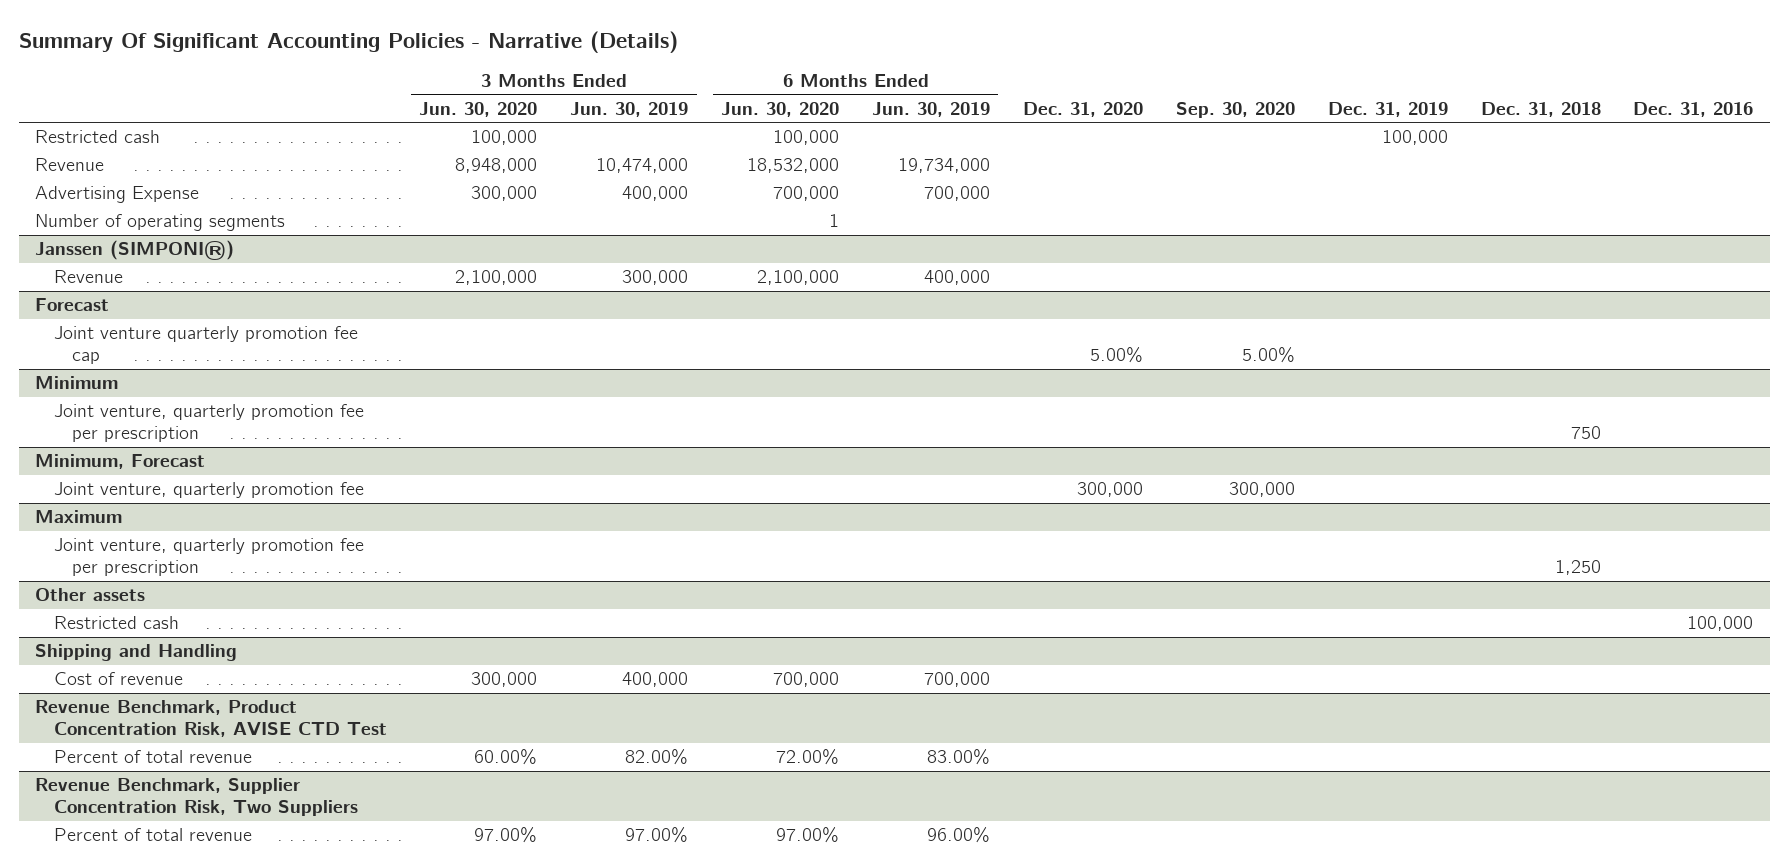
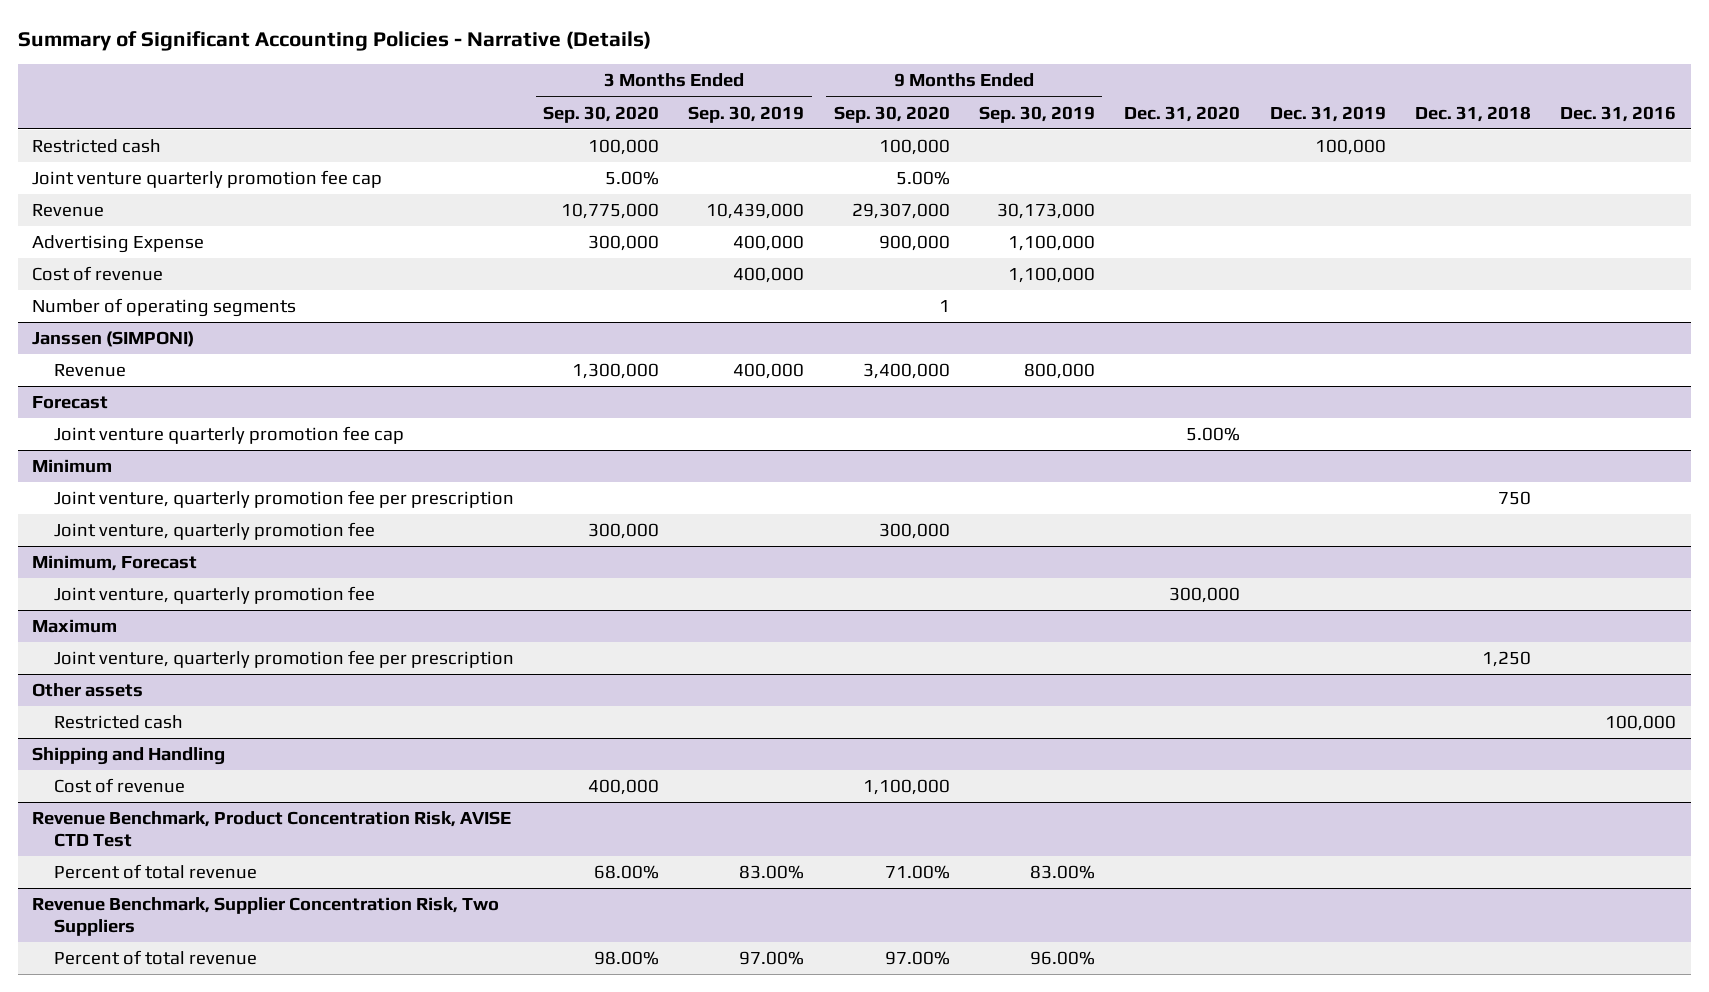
- Summary Of Significant Accounting Policies - Narrative (Details)
+ Summary of Significant Accounting Policies - Narrative (Details)
- | 3 Months Ended Jun. 30, 2020 | 3 Months Ended Jun. 30, 2019 | 6 Months Ended Jun. 30, 2020 | 6 Months Ended Jun. 30, 2019 | Dec. 31, 2020 | Sep. 30, 2020 | Dec. 31, 2019 | Dec. 31, 2018 | Dec. 31, 2016
+ | 3 Months Ended Sep. 30, 2020 | 3 Months Ended Sep. 30, 2019 | 9 Months Ended Sep. 30, 2020 | 9 Months Ended Sep. 30, 2019 | Dec. 31, 2020 | Dec. 31, 2019 | Dec. 31, 2018 | Dec. 31, 2016
+ Joint venture quarterly promotion fee cap | 5.00% | | 5.00% | | | | |
+ Cost of revenue | | 400,000 | | 1,100,000 | | | |
- Janssen (SIMPONI®)
+ Janssen (SIMPONI)
@ Minimum
+ Joint venture, quarterly promotion fee | 300,000 | | 300,000 | | | | |

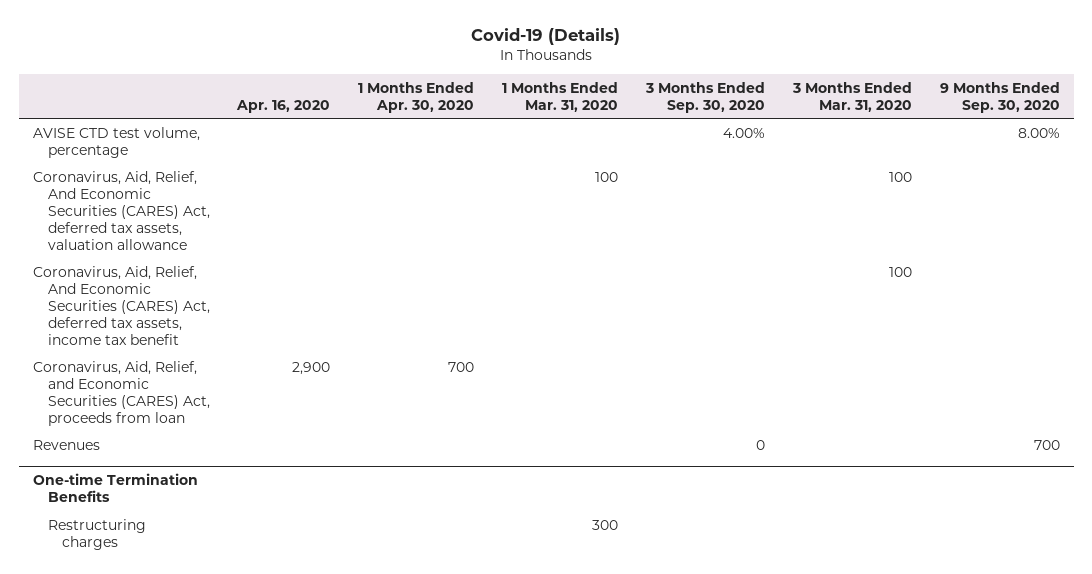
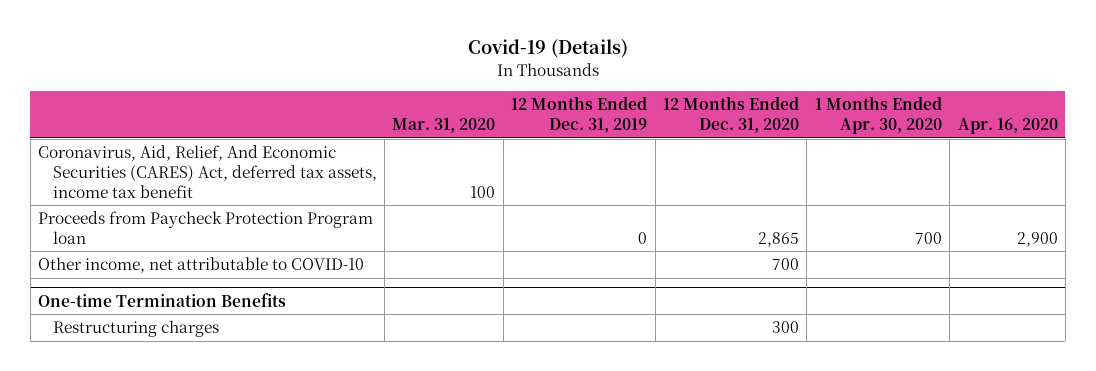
- | Apr. 16, 2020 | 1 Months Ended Apr. 30, 2020 | 1 Months Ended Mar. 31, 2020 | 3 Months Ended Sep. 30, 2020 | 3 Months Ended Mar. 31, 2020 | 9 Months Ended Sep. 30, 2020
+ | Mar. 31, 2020 | 12 Months Ended Dec. 31, 2019 | 12 Months Ended Dec. 31, 2020 | 1 Months Ended Apr. 30, 2020 | Apr. 16, 2020
- AVISE CTD test volume, percentage | | | | 4.00% | | 8.00%
- Coronavirus, Aid, Relief, And Economic Securities (CARES) Act, deferred tax assets, valuation allowance | | | 100 | | 100 |
- Coronavirus, Aid, Relief, and Economic Securities (CARES) Act, proceeds from loan | 2,900 | 700 | | | |
- Revenues | | | | 0 | | 700
+ Proceeds from Paycheck Protection Program loan | | 0 | 2,865 | 700 | 2,900
+ Other income, net attributable to COVID-10 | | | 700 | |

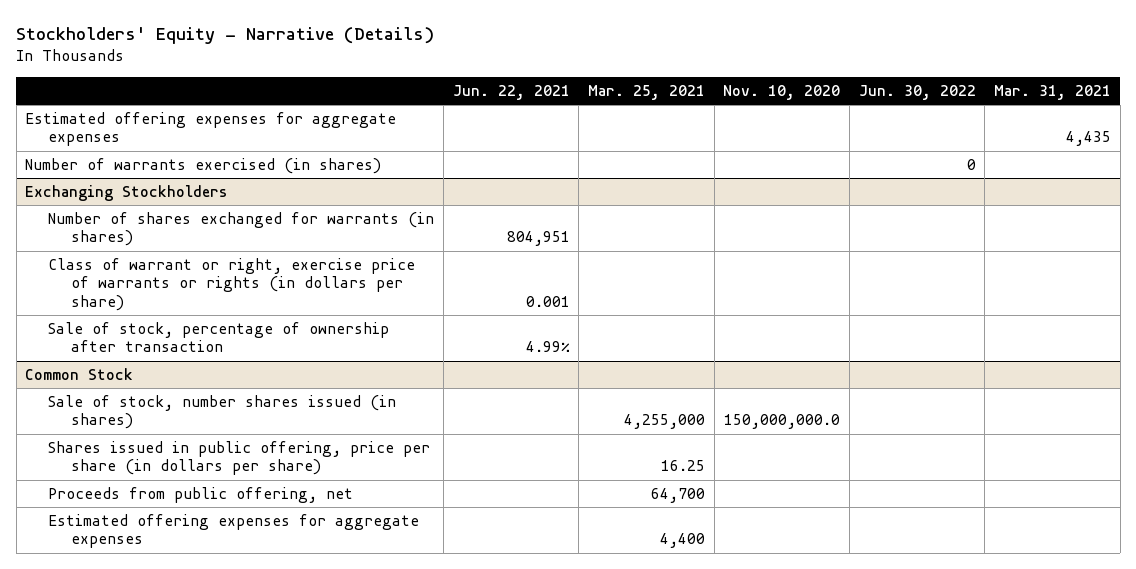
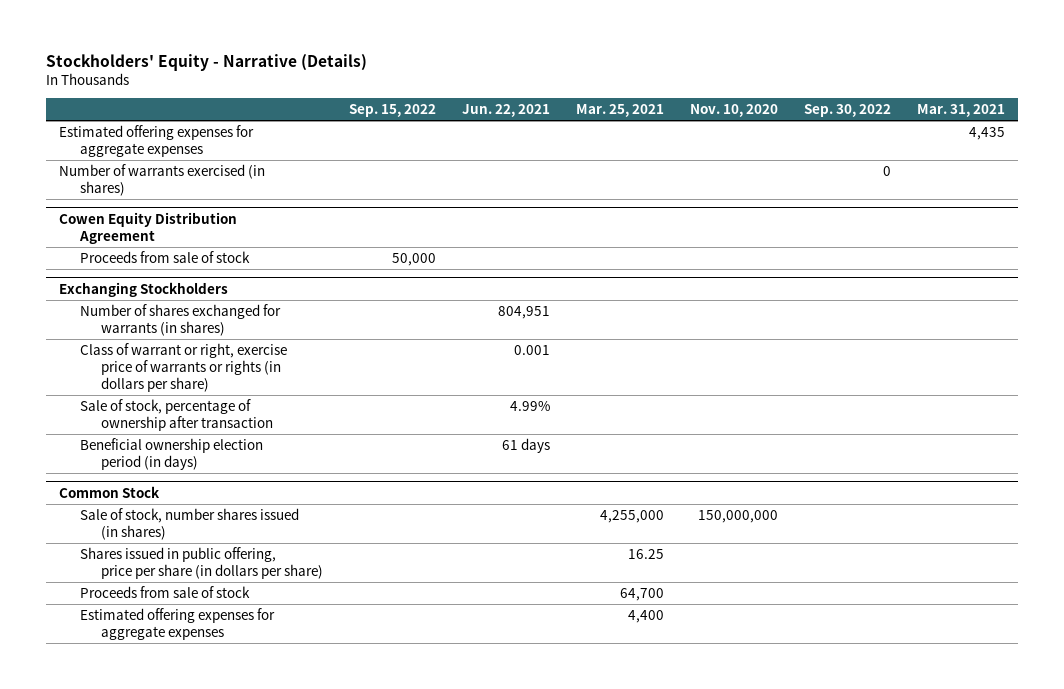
- | Jun. 22, 2021 | Mar. 25, 2021 | Nov. 10, 2020 | Jun. 30, 2022 | Mar. 31, 2021
+ | Sep. 15, 2022 | Jun. 22, 2021 | Mar. 25, 2021 | Nov. 10, 2020 | Sep. 30, 2022 | Mar. 31, 2021
+ Cowen Equity Distribution Agreement
+ Proceeds from sale of stock | 50,000 | | | | |
@ Exchanging Stockholders
+ Beneficial ownership election period (in days) | | 61 days | | | |
@ Common Stock
- Sale of stock, number shares issued (in shares) | | 4,255,000 | 150,000,000.0 | |
+ Sale of stock, number shares issued (in shares) | | | 4,255,000 | 150,000,000 | |
- Proceeds from public offering, net | | 64,700 | | |
+ Proceeds from sale of stock | | | 64,700 | | |

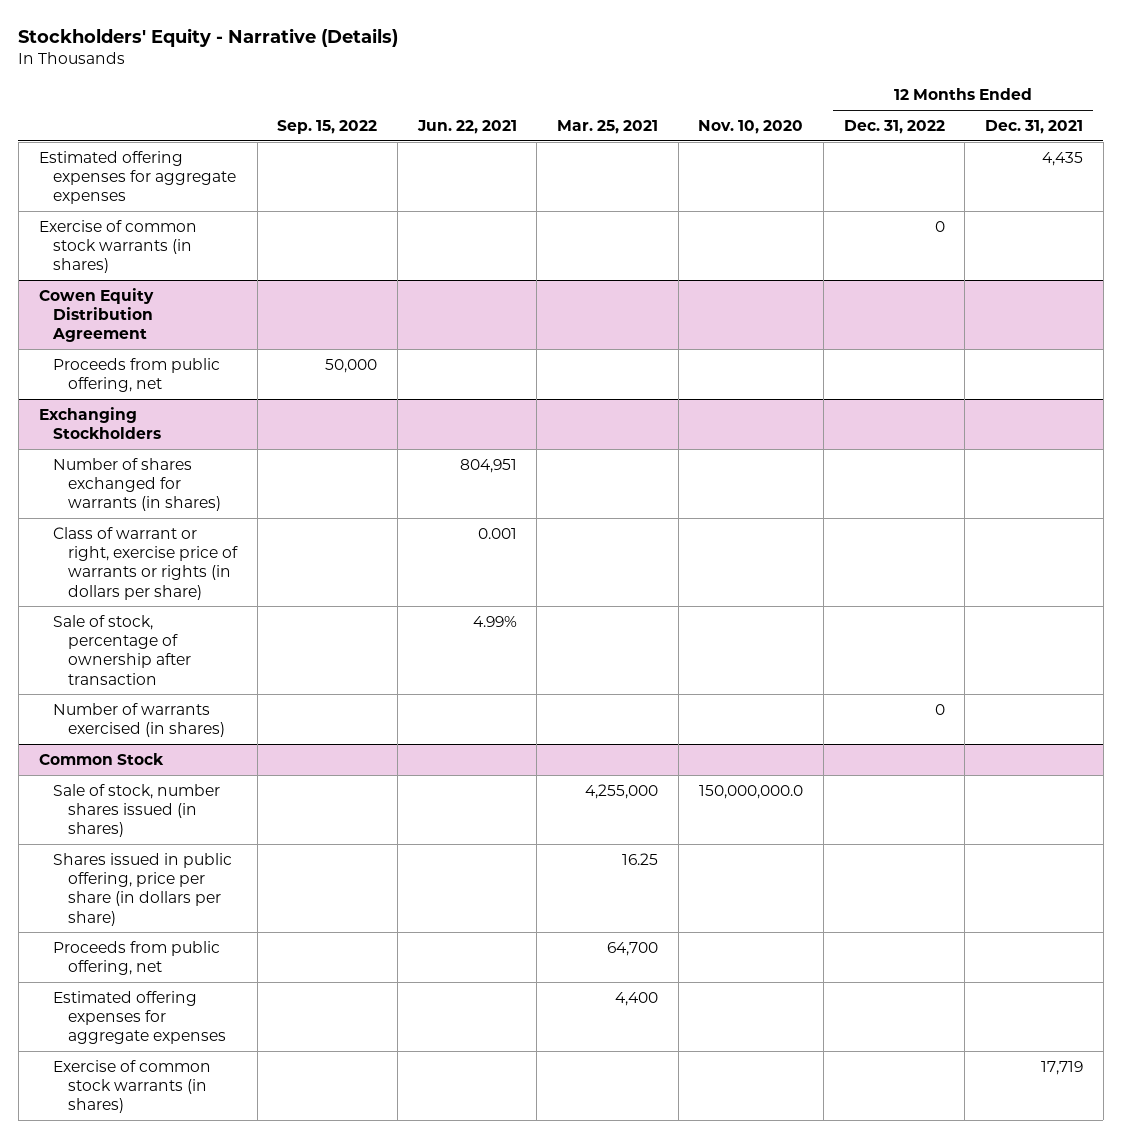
- | Sep. 15, 2022 | Jun. 22, 2021 | Mar. 25, 2021 | Nov. 10, 2020 | Sep. 30, 2022 | Mar. 31, 2021
+ | Sep. 15, 2022 | Jun. 22, 2021 | Mar. 25, 2021 | Nov. 10, 2020 | 12 Months Ended Dec. 31, 2022 | 12 Months Ended Dec. 31, 2021
- Number of warrants exercised (in shares) | | | | | 0 |
+ Exercise of common stock warrants (in shares) | | | | | 0 |
@ Cowen Equity Distribution Agreement
- Proceeds from sale of stock | 50,000 | | | | |
+ Proceeds from public offering, net | 50,000 | | | | |
@ Exchanging Stockholders
- Beneficial ownership election period (in days) | | 61 days | | | |
+ Number of warrants exercised (in shares) | | | | | 0 |
@ Common Stock
- Sale of stock, number shares issued (in shares) | | | 4,255,000 | 150,000,000 | |
+ Sale of stock, number shares issued (in shares) | | | 4,255,000 | 150,000,000.0 | |
- Proceeds from sale of stock | | | 64,700 | | |
+ Proceeds from public offering, net | | | 64,700 | | |
+ Exercise of common stock warrants (in shares) | | | | | | 17,719

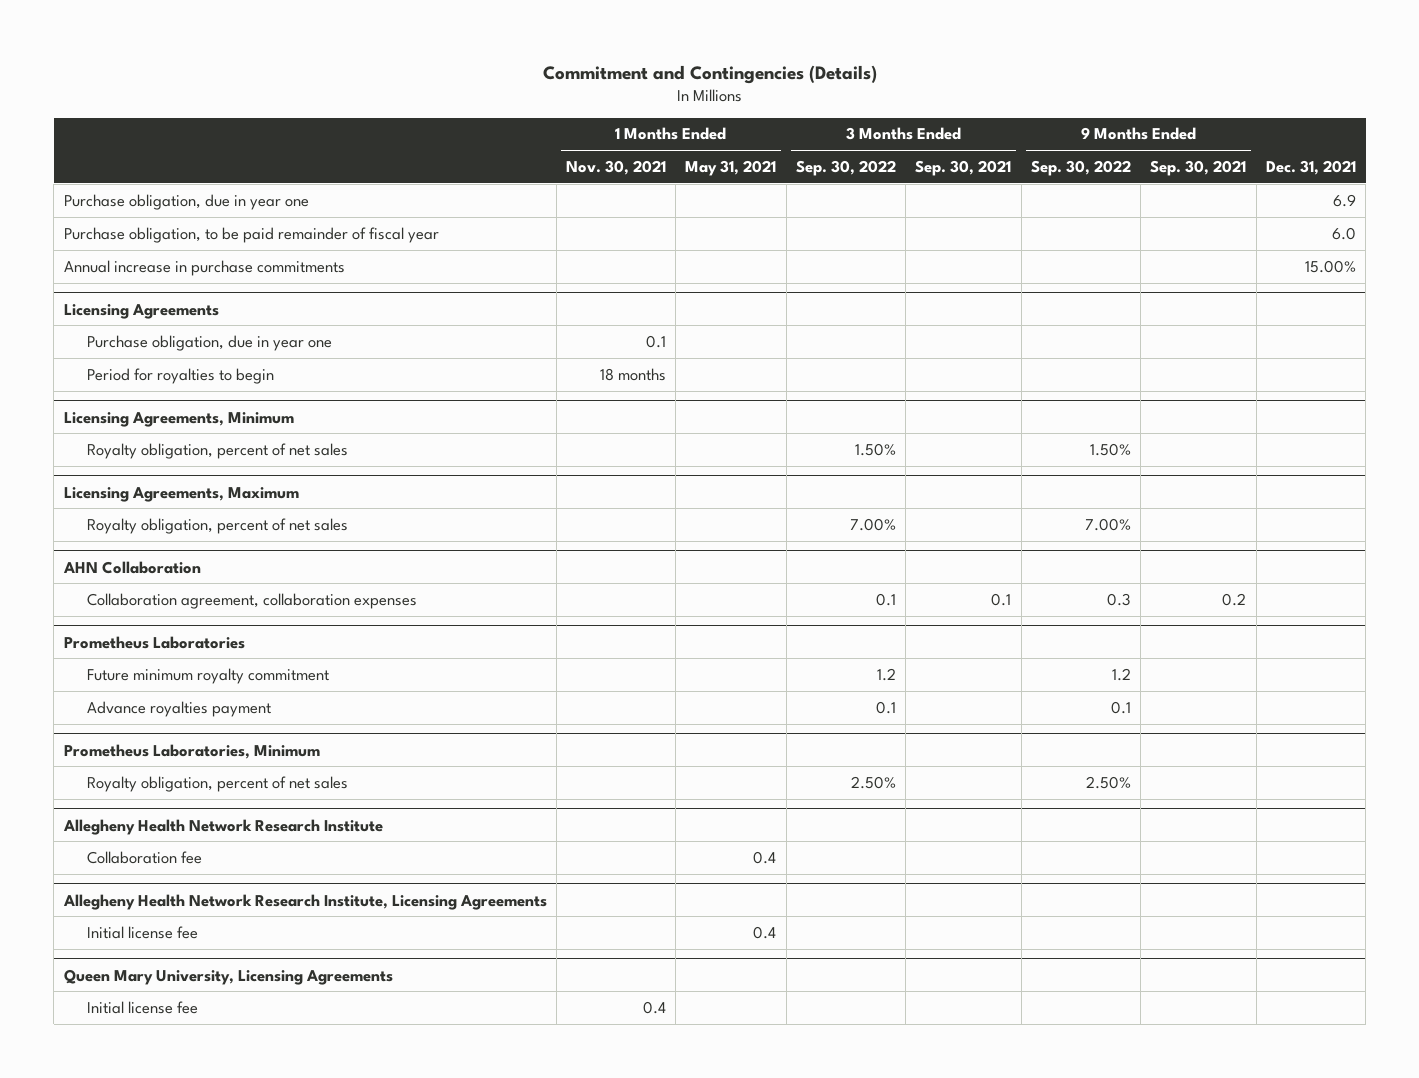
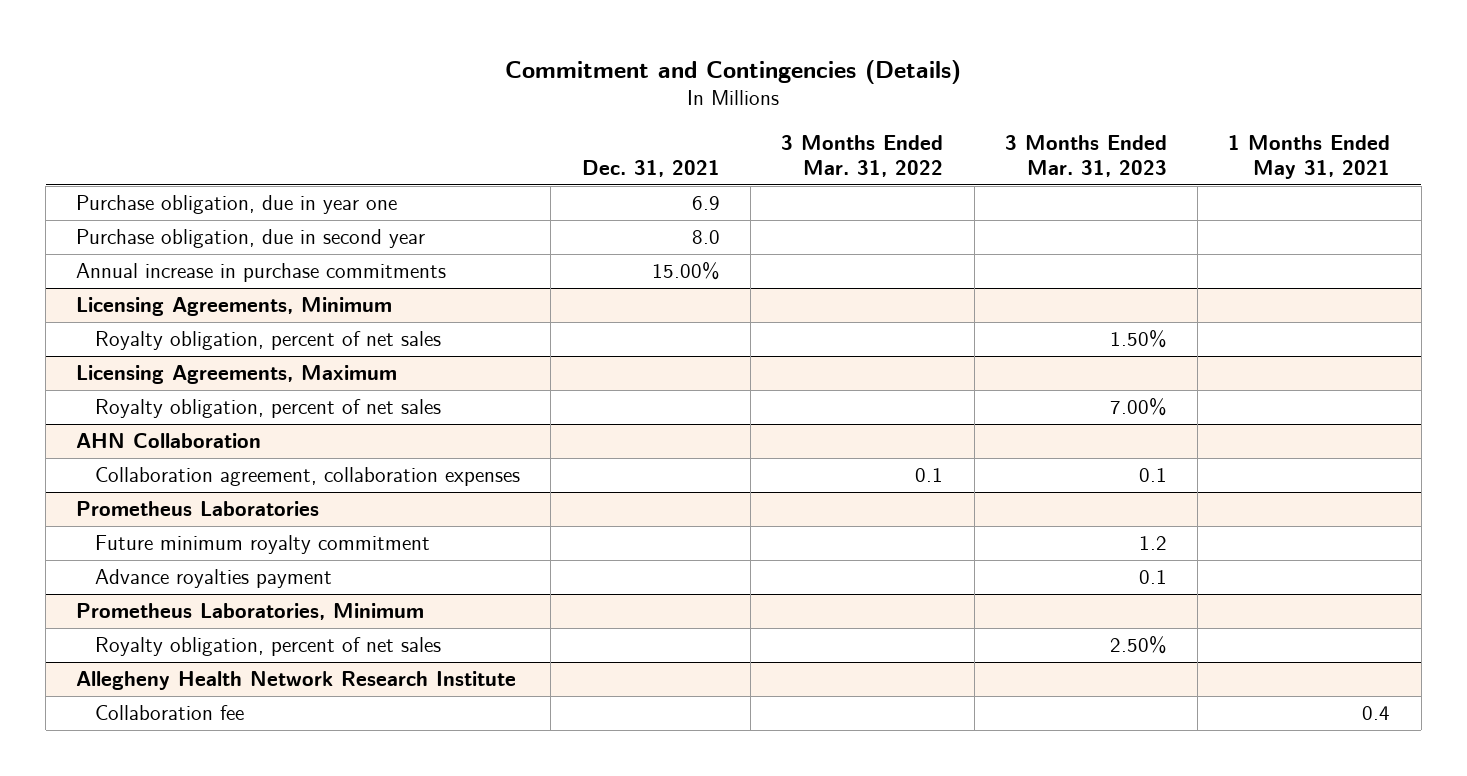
- | 1 Months Ended Nov. 30, 2021 | 1 Months Ended May 31, 2021 | 3 Months Ended Sep. 30, 2022 | 3 Months Ended Sep. 30, 2021 | 9 Months Ended Sep. 30, 2022 | 9 Months Ended Sep. 30, 2021 | Dec. 31, 2021
+ | Dec. 31, 2021 | 3 Months Ended Mar. 31, 2022 | 3 Months Ended Mar. 31, 2023 | 1 Months Ended May 31, 2021
- Purchase obligation, to be paid remainder of fiscal year | | | | | | | 6.0
+ Purchase obligation, due in second year | 8.0 | | |
- Licensing Agreements
- Purchase obligation, due in year one | 0.1 | | | | | |
- Period for royalties to begin | 18 months | | | | | |
- Allegheny Health Network Research Institute, Licensing Agreements
- Initial license fee | | 0.4 | | | | |
- Queen Mary University, Licensing Agreements
- Initial license fee | 0.4 | | | | | |

